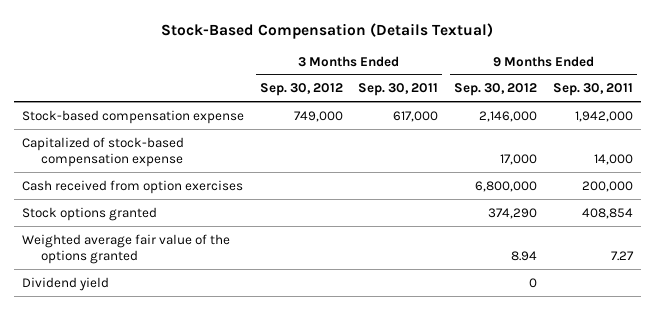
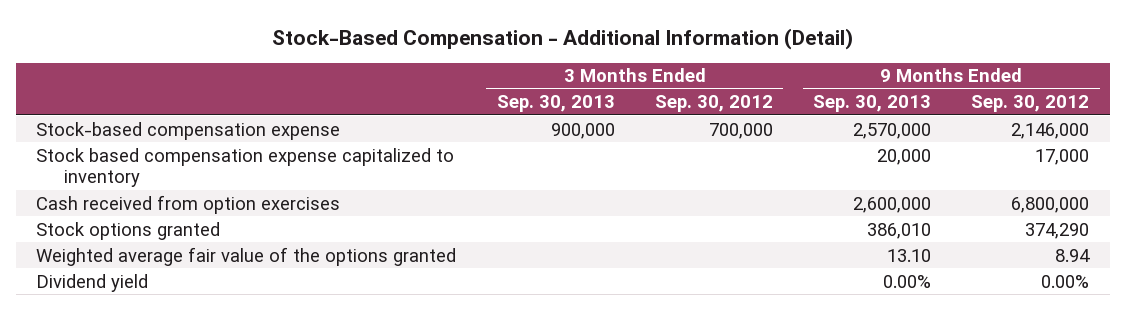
- Stock-Based Compensation (Details Textual)
+ Stock-Based Compensation - Additional Information (Detail)
- | 3 Months Ended Sep. 30, 2012 | 3 Months Ended Sep. 30, 2011 | 9 Months Ended Sep. 30, 2012 | 9 Months Ended Sep. 30, 2011
+ | 3 Months Ended Sep. 30, 2013 | 3 Months Ended Sep. 30, 2012 | 9 Months Ended Sep. 30, 2013 | 9 Months Ended Sep. 30, 2012
- Stock-based compensation expense | 749,000 | 617,000 | 2,146,000 | 1,942,000
- Capitalized of stock-based compensation expense | | | 17,000 | 14,000
+ Stock-based compensation expense | 900,000 | 700,000 | 2,570,000 | 2,146,000
+ Stock based compensation expense capitalized to inventory | | | 20,000 | 17,000
- Dividend yield | | | 0 |
+ Dividend yield | | | 0.00% | 0.00%

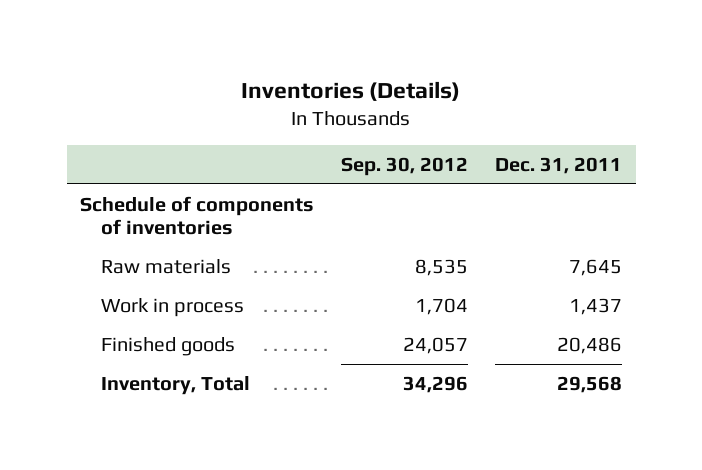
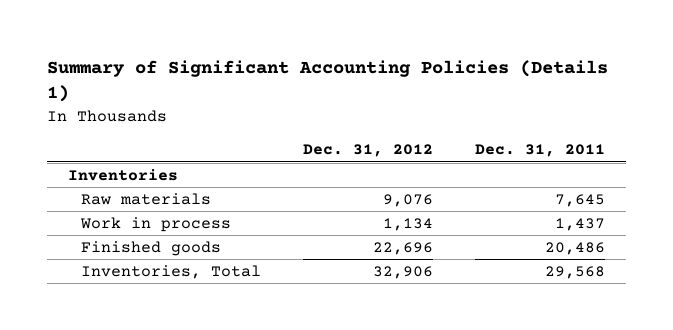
- Inventories (Details)
+ Summary of Significant Accounting Policies (Details 1)
- | Sep. 30, 2012 | Dec. 31, 2011
+ | Dec. 31, 2012 | Dec. 31, 2011
- Schedule of components of inventories
+ Inventories
- Inventory, Total | 34,296 | 29,568
+ Inventories, Total | 32,906 | 29,568

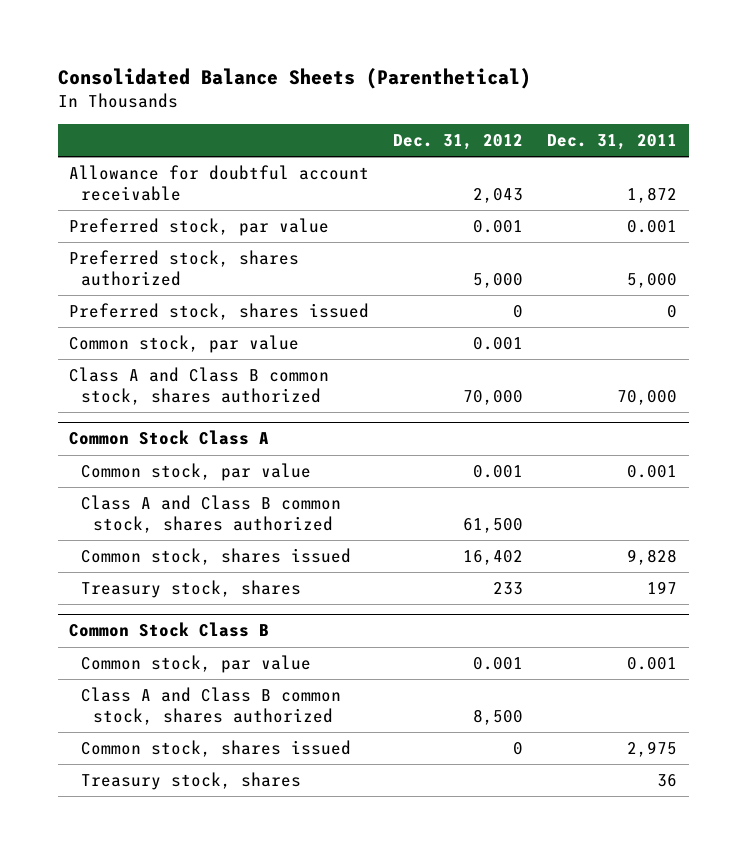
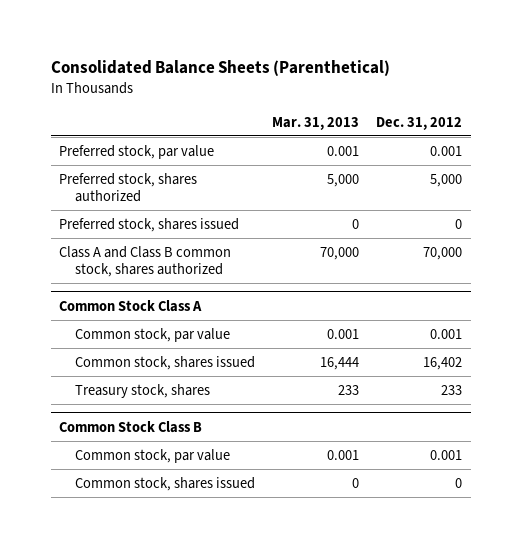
- | Dec. 31, 2012 | Dec. 31, 2011
+ | Mar. 31, 2013 | Dec. 31, 2012
- Allowance for doubtful account receivable | 2,043 | 1,872
- Common stock, par value | 0.001 |
@ Common Stock Class A
- Class A and Class B common stock, shares authorized | 61,500 |
@ Common Stock Class B
- Class A and Class B common stock, shares authorized | 8,500 |
- Treasury stock, shares | | 36

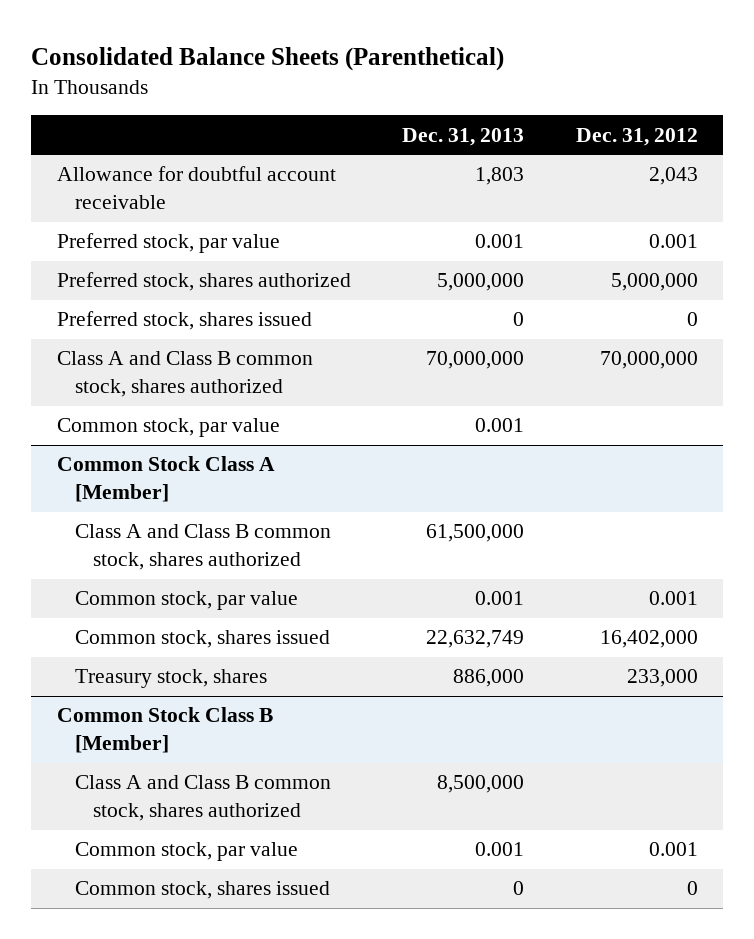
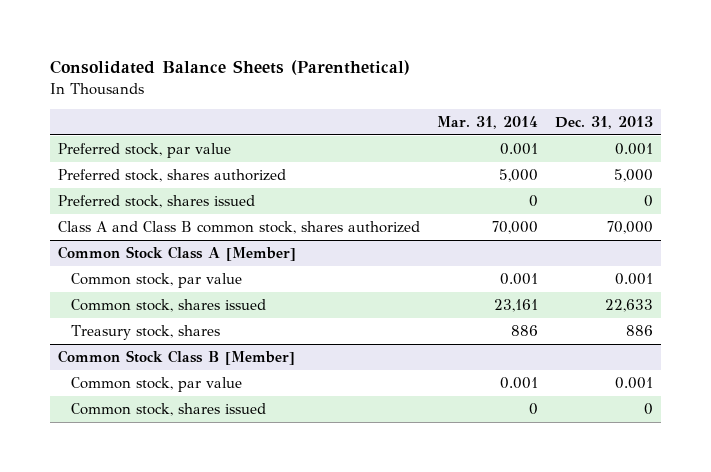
- | Dec. 31, 2013 | Dec. 31, 2012
+ | Mar. 31, 2014 | Dec. 31, 2013
- Allowance for doubtful account receivable | 1,803 | 2,043
- Preferred stock, shares authorized | 5,000,000 | 5,000,000
+ Preferred stock, shares authorized | 5,000 | 5,000
- Class A and Class B common stock, shares authorized | 70,000,000 | 70,000,000
- Common stock, par value | 0.001 |
+ Class A and Class B common stock, shares authorized | 70,000 | 70,000
@ Common Stock Class A [Member]
- Class A and Class B common stock, shares authorized | 61,500,000 |
- Common stock, shares issued | 22,632,749 | 16,402,000
- Treasury stock, shares | 886,000 | 233,000
+ Common stock, shares issued | 23,161 | 22,633
+ Treasury stock, shares | 886 | 886
@ Common Stock Class B [Member]
- Class A and Class B common stock, shares authorized | 8,500,000 |

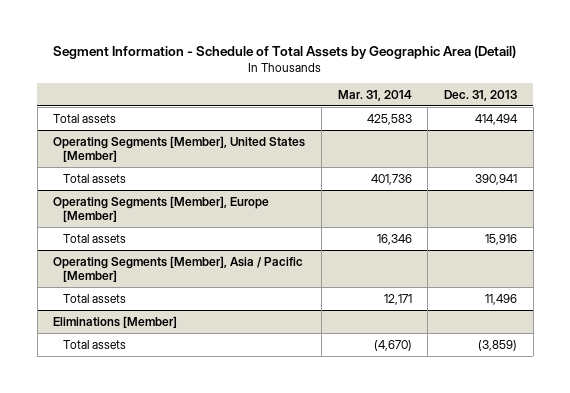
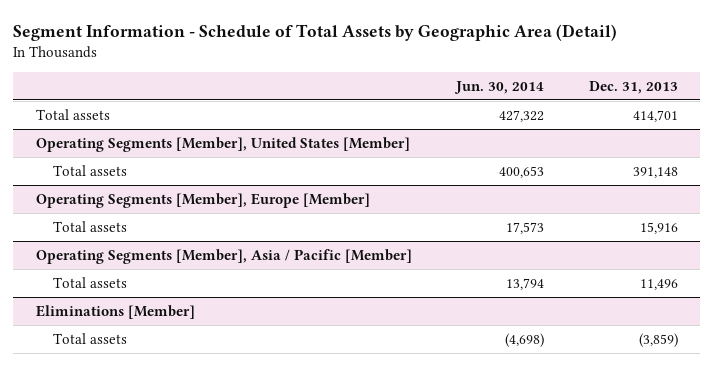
- | Mar. 31, 2014 | Dec. 31, 2013
+ | Jun. 30, 2014 | Dec. 31, 2013
- Total assets | 425,583 | 414,494
+ Total assets | 427,322 | 414,701
@ Operating Segments [Member], United States [Member]
- Total assets | 401,736 | 390,941
+ Total assets | 400,653 | 391,148

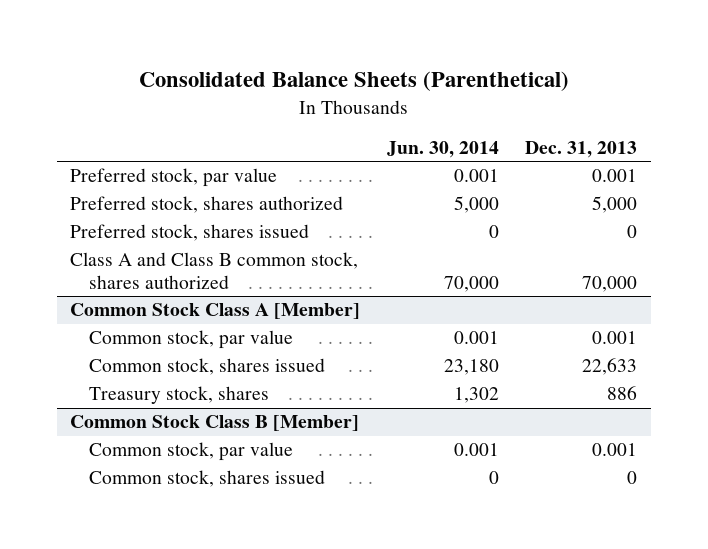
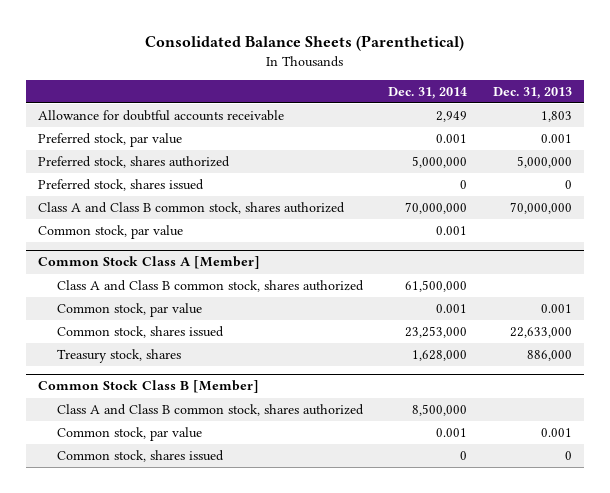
- | Jun. 30, 2014 | Dec. 31, 2013
+ | Dec. 31, 2014 | Dec. 31, 2013
+ Allowance for doubtful accounts receivable | 2,949 | 1,803
- Preferred stock, shares authorized | 5,000 | 5,000
+ Preferred stock, shares authorized | 5,000,000 | 5,000,000
- Class A and Class B common stock, shares authorized | 70,000 | 70,000
+ Class A and Class B common stock, shares authorized | 70,000,000 | 70,000,000
+ Common stock, par value | 0.001 |
@ Common Stock Class A [Member]
+ Class A and Class B common stock, shares authorized | 61,500,000 |
- Common stock, shares issued | 23,180 | 22,633
- Treasury stock, shares | 1,302 | 886
+ Common stock, shares issued | 23,253,000 | 22,633,000
+ Treasury stock, shares | 1,628,000 | 886,000
@ Common Stock Class B [Member]
+ Class A and Class B common stock, shares authorized | 8,500,000 |

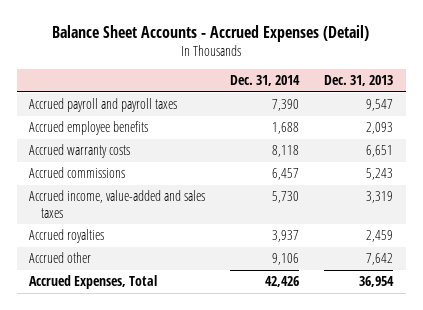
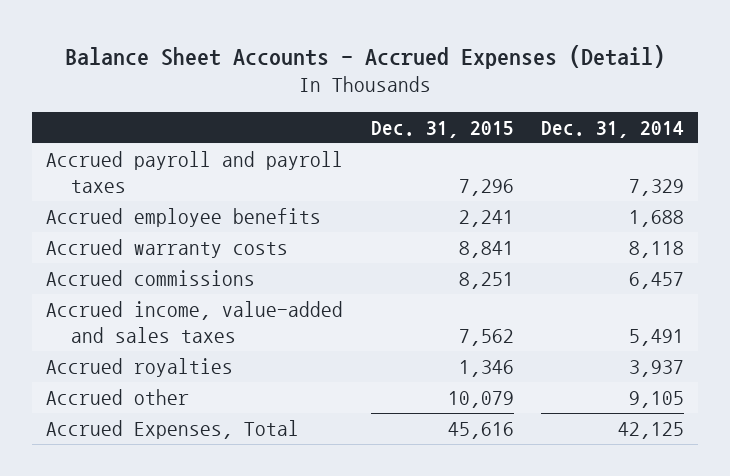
- | Dec. 31, 2014 | Dec. 31, 2013
+ | Dec. 31, 2015 | Dec. 31, 2014
- Accrued payroll and payroll taxes | 7,390 | 9,547
+ Accrued payroll and payroll taxes | 7,296 | 7,329
- Accrued income, value-added and sales taxes | 5,730 | 3,319
+ Accrued income, value-added and sales taxes | 7,562 | 5,491
- Accrued other | 9,106 | 7,642
- Accrued Expenses, Total | 42,426 | 36,954
+ Accrued other | 10,079 | 9,105
+ Accrued Expenses, Total | 45,616 | 42,125

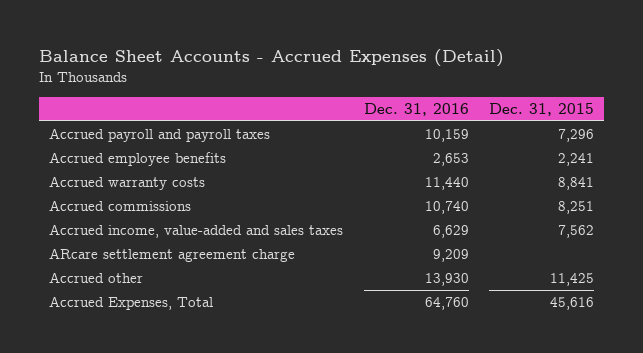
- | Dec. 31, 2015 | Dec. 31, 2014
+ | Dec. 31, 2016 | Dec. 31, 2015
- Accrued royalties | 1,346 | 3,937
- Accrued other | 10,079 | 9,105
+ ARcare settlement agreement charge | 9,209 |
+ Accrued other | 13,930 | 11,425

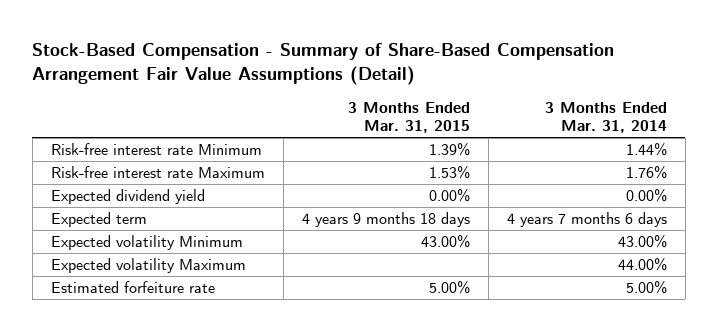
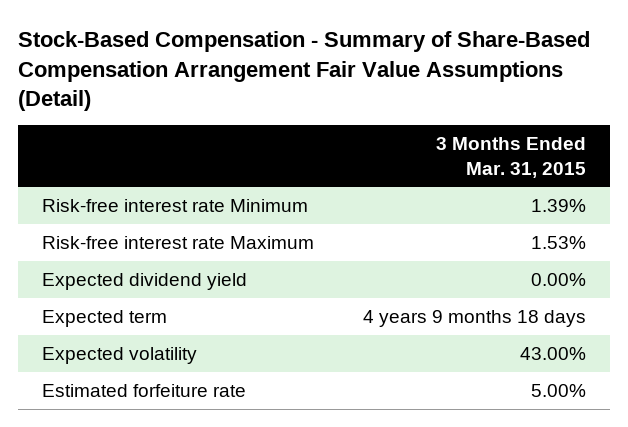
- | 3 Months Ended Mar. 31, 2015 | 3 Months Ended Mar. 31, 2014
+ | 3 Months Ended Mar. 31, 2015
- Expected volatility Minimum | 43.00% | 43.00%
- Expected volatility Maximum | | 44.00%
+ Expected volatility | 43.00%

